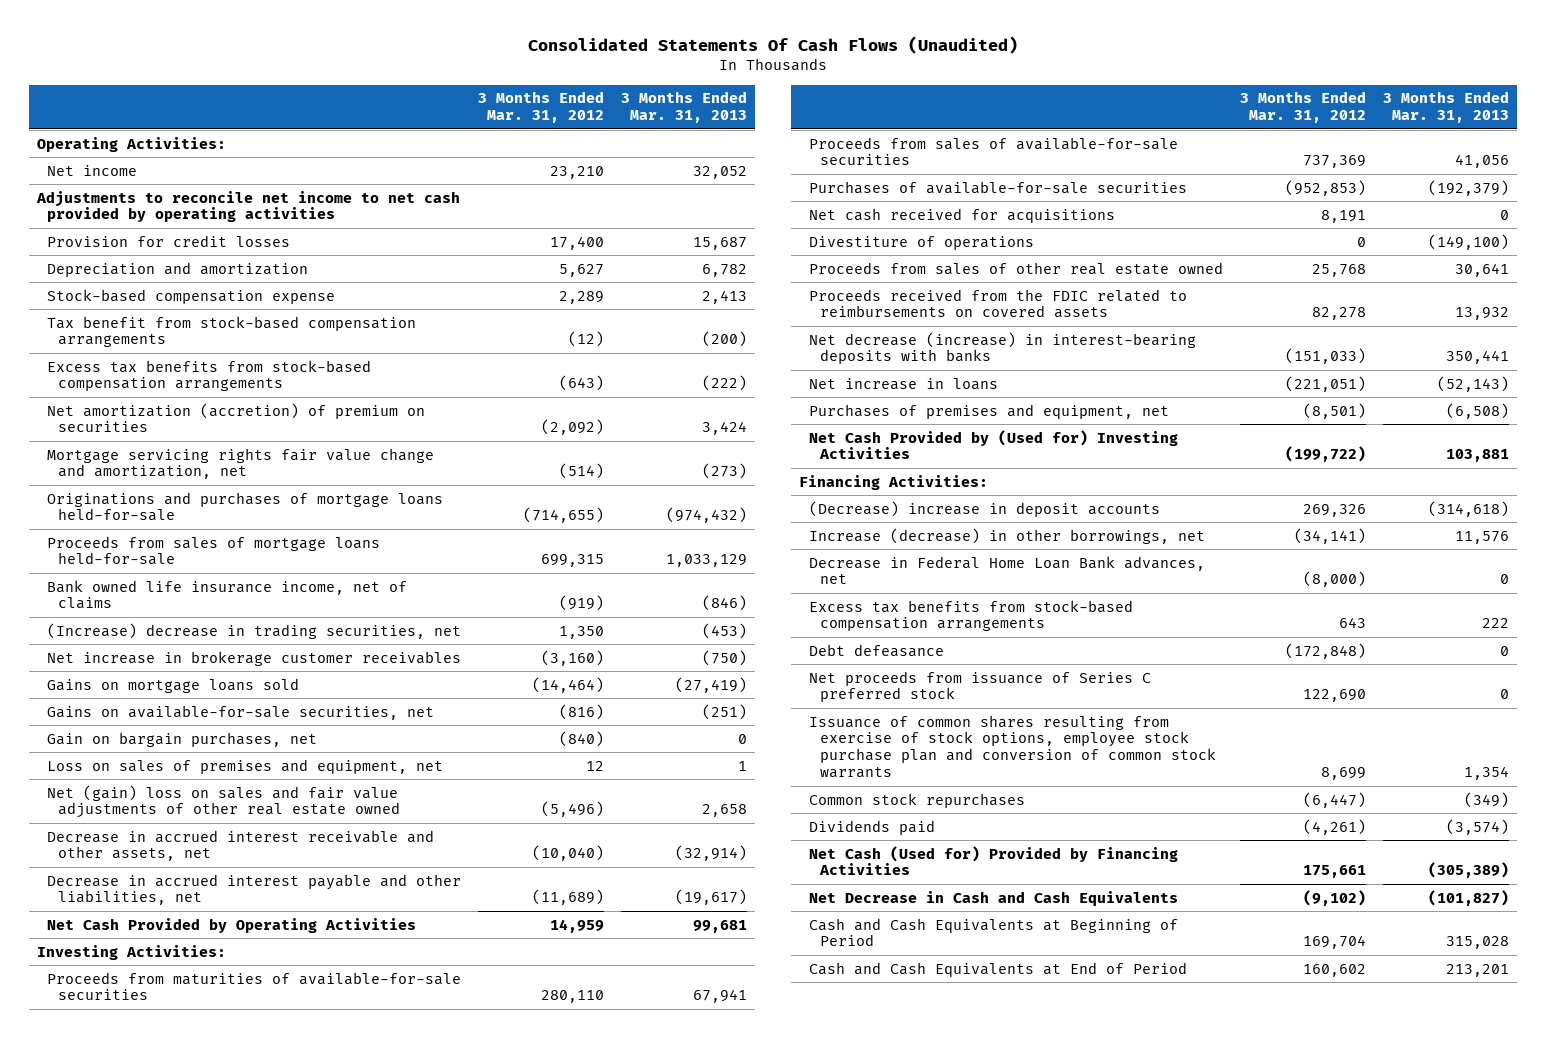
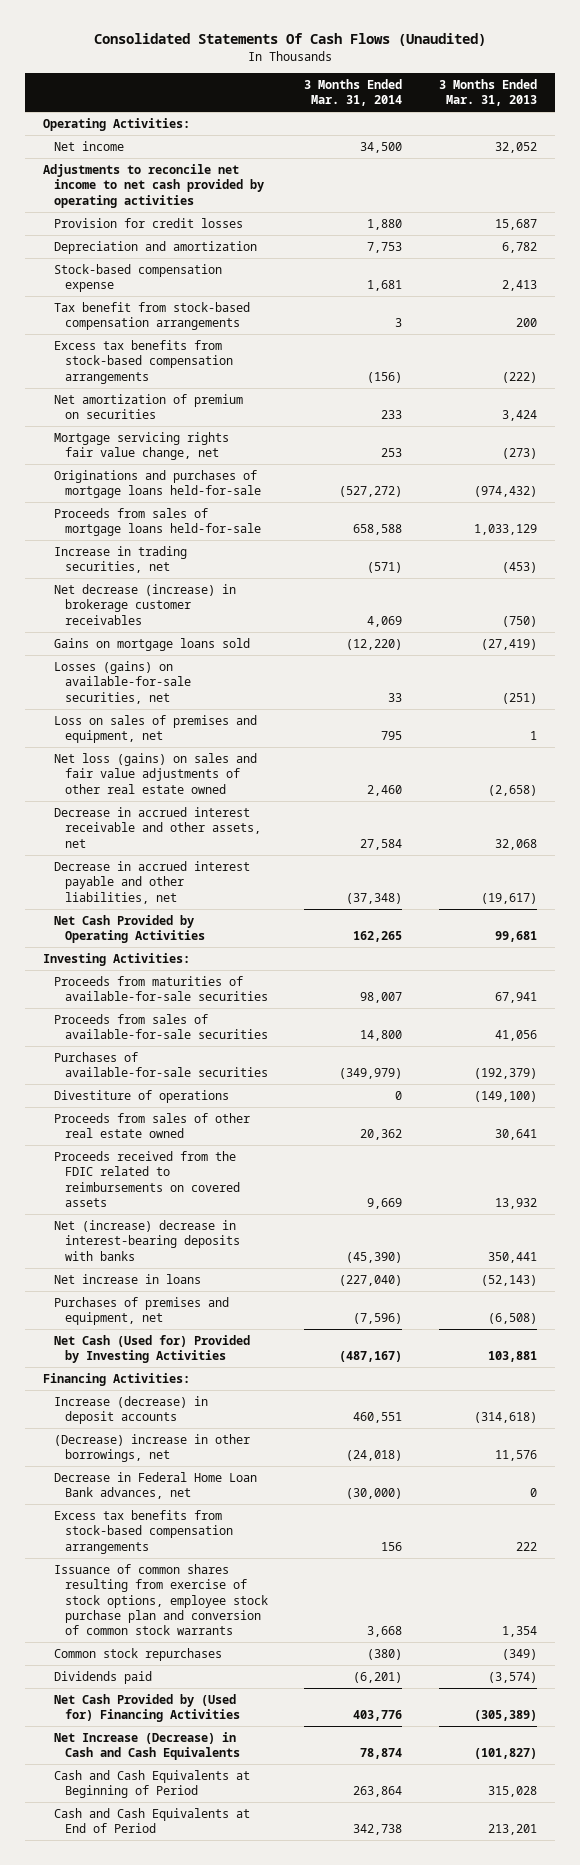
- | 3 Months Ended Mar. 31, 2012 | 3 Months Ended Mar. 31, 2013
+ | 3 Months Ended Mar. 31, 2014 | 3 Months Ended Mar. 31, 2013
- Tax benefit from stock-based compensation arrangements | (12) | (200)
+ Tax benefit from stock-based compensation arrangements | 3 | 200
- Net amortization (accretion) of premium on securities | (2,092) | 3,424
- Mortgage servicing rights fair value change and amortization, net | (514) | (273)
+ Net amortization of premium on securities | 233 | 3,424
+ Mortgage servicing rights fair value change, net | 253 | (273)
- Bank owned life insurance income, net of claims | (919) | (846)
- (Increase) decrease in trading securities, net | 1,350 | (453)
- Net increase in brokerage customer receivables | (3,160) | (750)
+ Increase in trading securities, net | (571) | (453)
+ Net decrease (increase) in brokerage customer receivables | 4,069 | (750)
- Gains on available-for-sale securities, net | (816) | (251)
- Gain on bargain purchases, net | (840) | 0
+ Losses (gains) on available-for-sale securities, net | 33 | (251)
- Net (gain) loss on sales and fair value adjustments of other real estate owned | (5,496) | 2,658
- Decrease in accrued interest receivable and other assets, net | (10,040) | (32,914)
+ Net loss (gains) on sales and fair value adjustments of other real estate owned | 2,460 | (2,658)
+ Decrease in accrued interest receivable and other assets, net | 27,584 | 32,068
- Net cash received for acquisitions | 8,191 | 0
- Net decrease (increase) in interest-bearing deposits with banks | (151,033) | 350,441
+ Net (increase) decrease in interest-bearing deposits with banks | (45,390) | 350,441
- Net Cash Provided by (Used for) Investing Activities | (199,722) | 103,881
+ Net Cash (Used for) Provided by Investing Activities | (487,167) | 103,881
- (Decrease) increase in deposit accounts | 269,326 | (314,618)
- Increase (decrease) in other borrowings, net | (34,141) | 11,576
+ Increase (decrease) in deposit accounts | 460,551 | (314,618)
+ (Decrease) increase in other borrowings, net | (24,018) | 11,576
- Debt defeasance | (172,848) | 0
- Net proceeds from issuance of Series C preferred stock | 122,690 | 0
- Net Cash (Used for) Provided by Financing Activities | 175,661 | (305,389)
- Net Decrease in Cash and Cash Equivalents | (9,102) | (101,827)
+ Net Cash Provided by (Used for) Financing Activities | 403,776 | (305,389)
+ Net Increase (Decrease) in Cash and Cash Equivalents | 78,874 | (101,827)

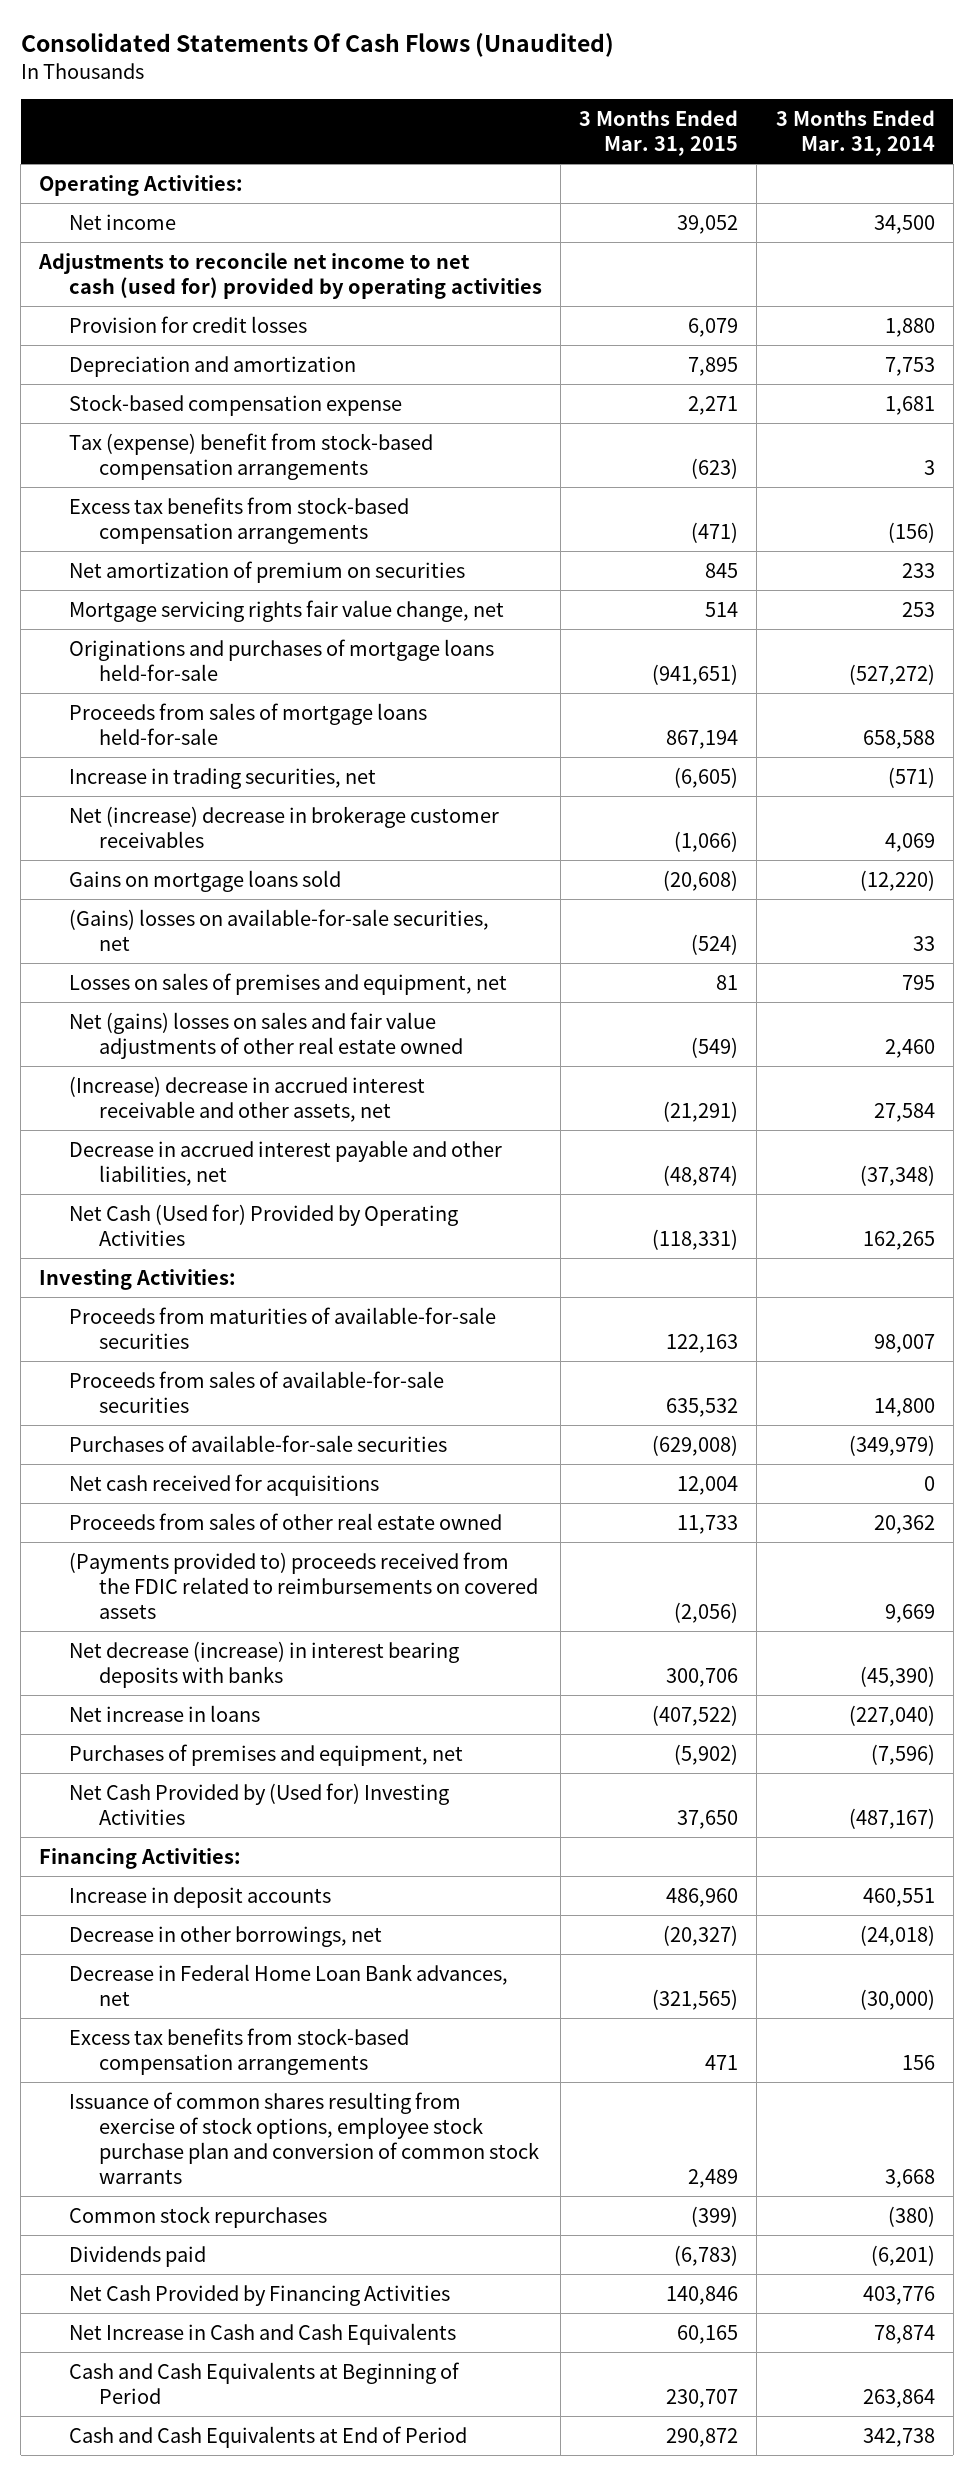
- | 3 Months Ended Mar. 31, 2014 | 3 Months Ended Mar. 31, 2013
+ | 3 Months Ended Mar. 31, 2015 | 3 Months Ended Mar. 31, 2014
- Adjustments to reconcile net income to net cash provided by operating activities
+ Adjustments to reconcile net income to net cash (used for) provided by operating activities
- Tax benefit from stock-based compensation arrangements | 3 | 200
+ Tax (expense) benefit from stock-based compensation arrangements | (623) | 3
- Net decrease (increase) in brokerage customer receivables | 4,069 | (750)
+ Net (increase) decrease in brokerage customer receivables | (1,066) | 4,069
- Losses (gains) on available-for-sale securities, net | 33 | (251)
- Loss on sales of premises and equipment, net | 795 | 1
- Net loss (gains) on sales and fair value adjustments of other real estate owned | 2,460 | (2,658)
- Decrease in accrued interest receivable and other assets, net | 27,584 | 32,068
+ (Gains) losses on available-for-sale securities, net | (524) | 33
+ Losses on sales of premises and equipment, net | 81 | 795
+ Net (gains) losses on sales and fair value adjustments of other real estate owned | (549) | 2,460
+ (Increase) decrease in accrued interest receivable and other assets, net | (21,291) | 27,584
- Net Cash Provided by Operating Activities | 162,265 | 99,681
+ Net Cash (Used for) Provided by Operating Activities | (118,331) | 162,265
- Divestiture of operations | 0 | (149,100)
+ Net cash received for acquisitions | 12,004 | 0
- Proceeds received from the FDIC related to reimbursements on covered assets | 9,669 | 13,932
- Net (increase) decrease in interest-bearing deposits with banks | (45,390) | 350,441
+ (Payments provided to) proceeds received from the FDIC related to reimbursements on covered assets | (2,056) | 9,669
+ Net decrease (increase) in interest bearing deposits with banks | 300,706 | (45,390)
- Net Cash (Used for) Provided by Investing Activities | (487,167) | 103,881
+ Net Cash Provided by (Used for) Investing Activities | 37,650 | (487,167)
- Increase (decrease) in deposit accounts | 460,551 | (314,618)
- (Decrease) increase in other borrowings, net | (24,018) | 11,576
+ Increase in deposit accounts | 486,960 | 460,551
+ Decrease in other borrowings, net | (20,327) | (24,018)
- Net Cash Provided by (Used for) Financing Activities | 403,776 | (305,389)
- Net Increase (Decrease) in Cash and Cash Equivalents | 78,874 | (101,827)
+ Net Cash Provided by Financing Activities | 140,846 | 403,776
+ Net Increase in Cash and Cash Equivalents | 60,165 | 78,874

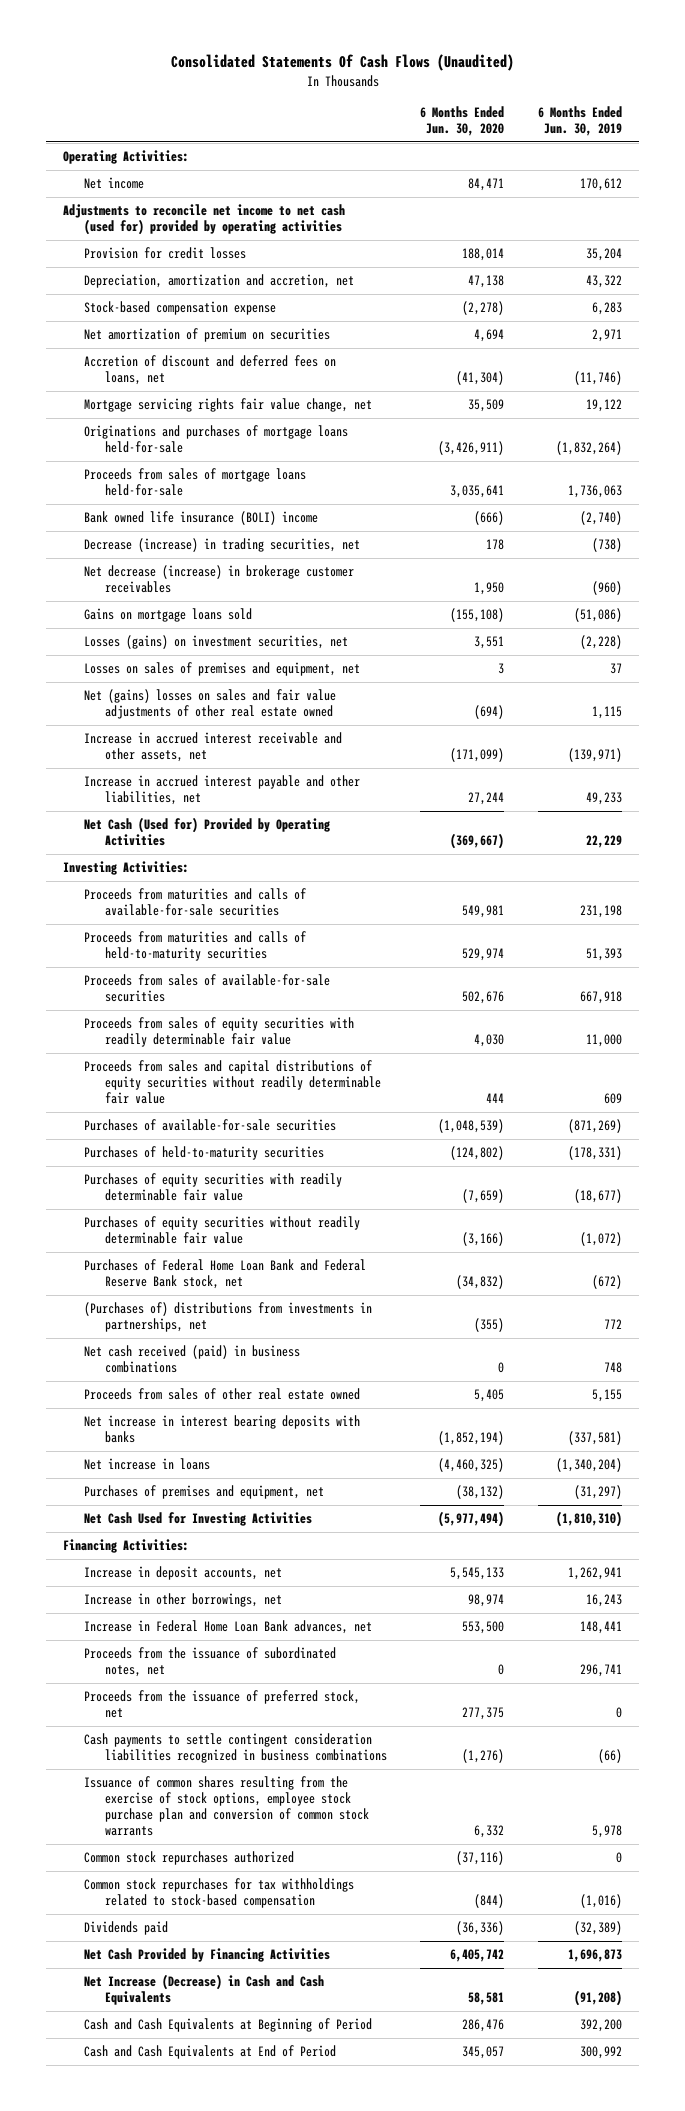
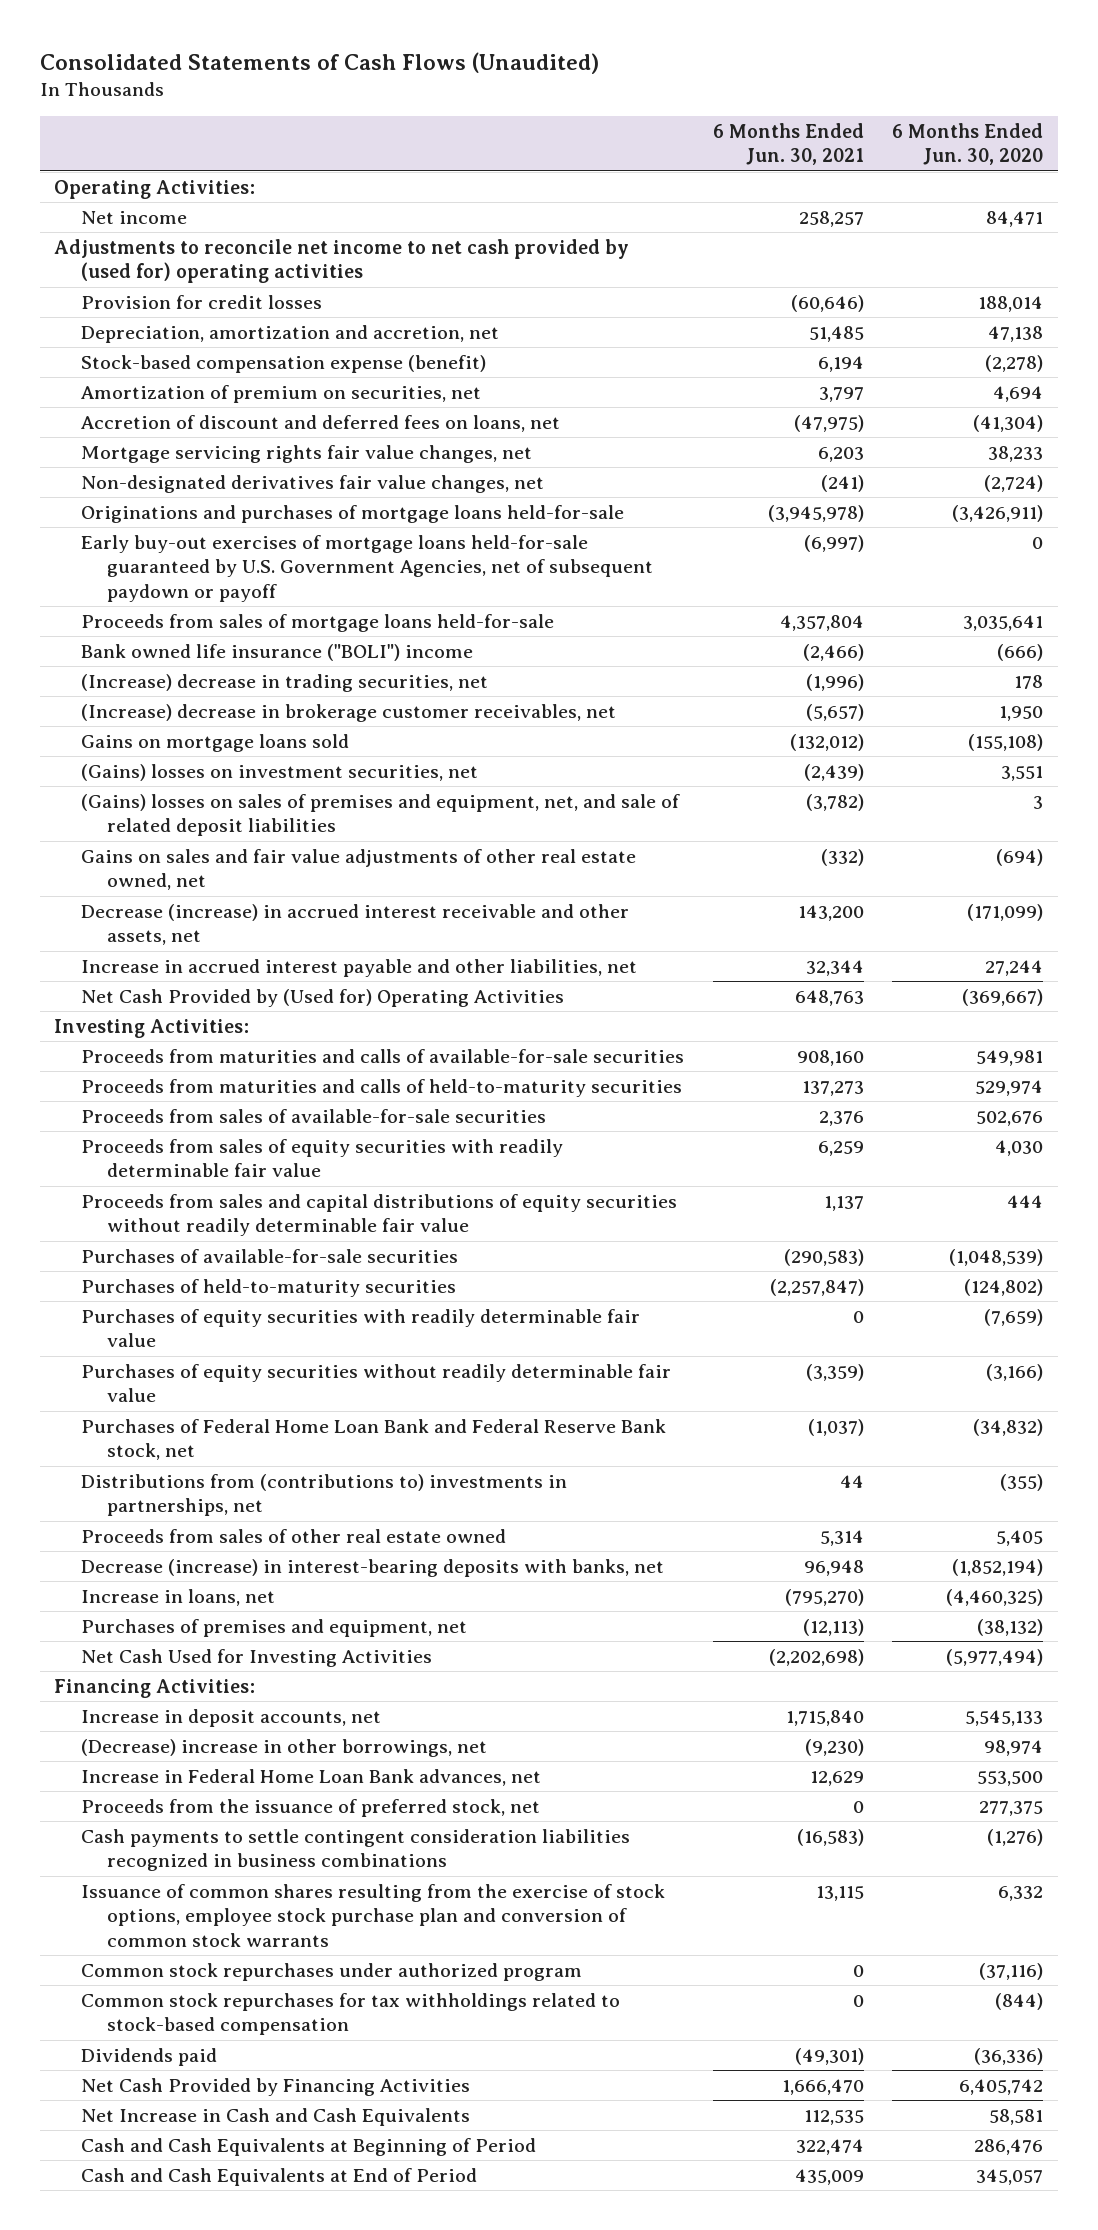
- Consolidated Statements Of Cash Flows (Unaudited)
+ Consolidated Statements of Cash Flows (Unaudited)
- | 6 Months Ended Jun. 30, 2020 | 6 Months Ended Jun. 30, 2019
+ | 6 Months Ended Jun. 30, 2021 | 6 Months Ended Jun. 30, 2020
- Adjustments to reconcile net income to net cash (used for) provided by operating activities
+ Adjustments to reconcile net income to net cash provided by (used for) operating activities
- Stock-based compensation expense | (2,278) | 6,283
- Net amortization of premium on securities | 4,694 | 2,971
+ Stock-based compensation expense (benefit) | 6,194 | (2,278)
+ Amortization of premium on securities, net | 3,797 | 4,694
- Mortgage servicing rights fair value change, net | 35,509 | 19,122
+ Mortgage servicing rights fair value changes, net | 6,203 | 38,233
+ Non-designated derivatives fair value changes, net | (241) | (2,724)
+ Early buy-out exercises of mortgage loans held-for-sale guaranteed by U.S. Government Agencies, net of subsequent paydown or payoff | (6,997) | 0
- Bank owned life insurance (BOLI) income | (666) | (2,740)
- Decrease (increase) in trading securities, net | 178 | (738)
- Net decrease (increase) in brokerage customer receivables | 1,950 | (960)
+ Bank owned life insurance ("BOLI") income | (2,466) | (666)
+ (Increase) decrease in trading securities, net | (1,996) | 178
+ (Increase) decrease in brokerage customer receivables, net | (5,657) | 1,950
- Losses (gains) on investment securities, net | 3,551 | (2,228)
- Losses on sales of premises and equipment, net | 3 | 37
- Net (gains) losses on sales and fair value adjustments of other real estate owned | (694) | 1,115
- Increase in accrued interest receivable and other assets, net | (171,099) | (139,971)
+ (Gains) losses on investment securities, net | (2,439) | 3,551
+ (Gains) losses on sales of premises and equipment, net, and sale of related deposit liabilities | (3,782) | 3
+ Gains on sales and fair value adjustments of other real estate owned, net | (332) | (694)
+ Decrease (increase) in accrued interest receivable and other assets, net | 143,200 | (171,099)
- Net Cash (Used for) Provided by Operating Activities | (369,667) | 22,229
+ Net Cash Provided by (Used for) Operating Activities | 648,763 | (369,667)
- (Purchases of) distributions from investments in partnerships, net | (355) | 772
- Net cash received (paid) in business combinations | 0 | 748
+ Distributions from (contributions to) investments in partnerships, net | 44 | (355)
- Net increase in interest bearing deposits with banks | (1,852,194) | (337,581)
- Net increase in loans | (4,460,325) | (1,340,204)
+ Decrease (increase) in interest-bearing deposits with banks, net | 96,948 | (1,852,194)
+ Increase in loans, net | (795,270) | (4,460,325)
- Increase in other borrowings, net | 98,974 | 16,243
+ (Decrease) increase in other borrowings, net | (9,230) | 98,974
- Proceeds from the issuance of subordinated notes, net | 0 | 296,741
- Common stock repurchases authorized | (37,116) | 0
+ Common stock repurchases under authorized program | 0 | (37,116)
- Net Increase (Decrease) in Cash and Cash Equivalents | 58,581 | (91,208)
+ Net Increase in Cash and Cash Equivalents | 112,535 | 58,581

